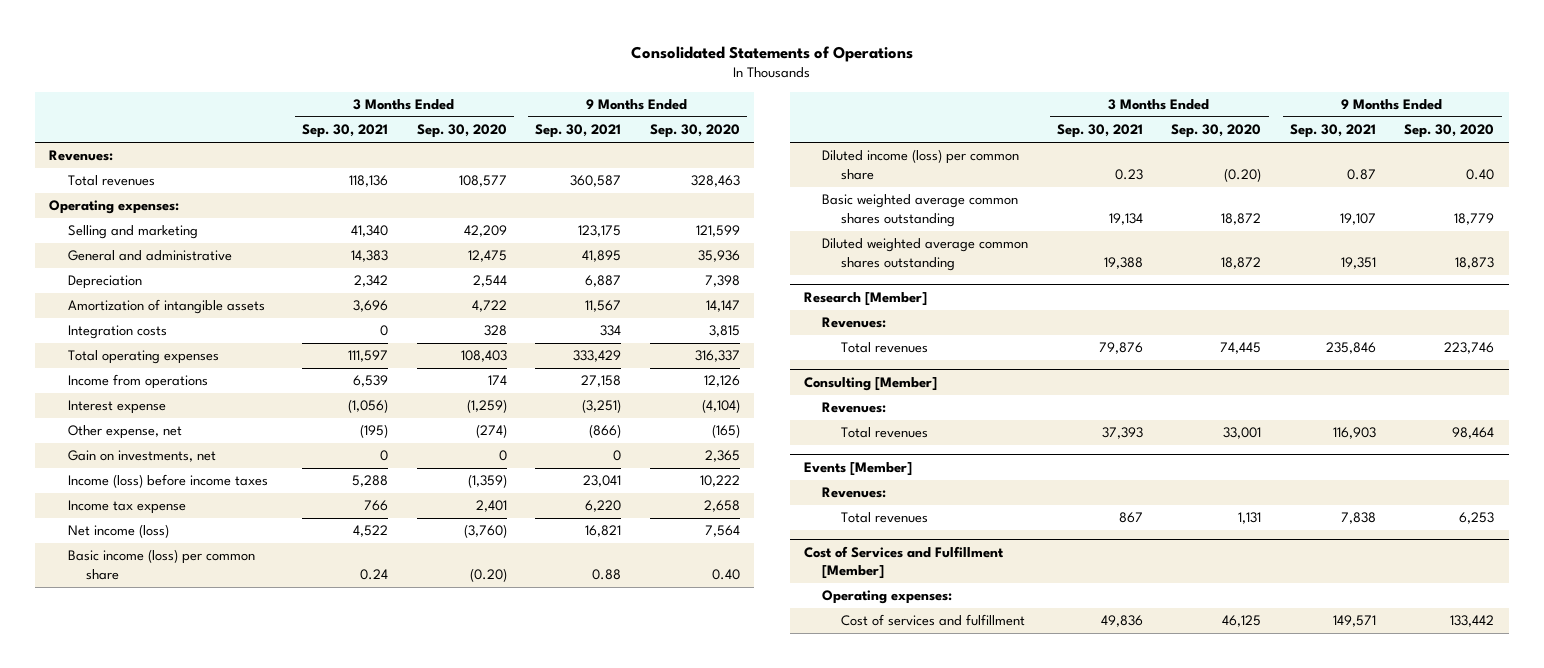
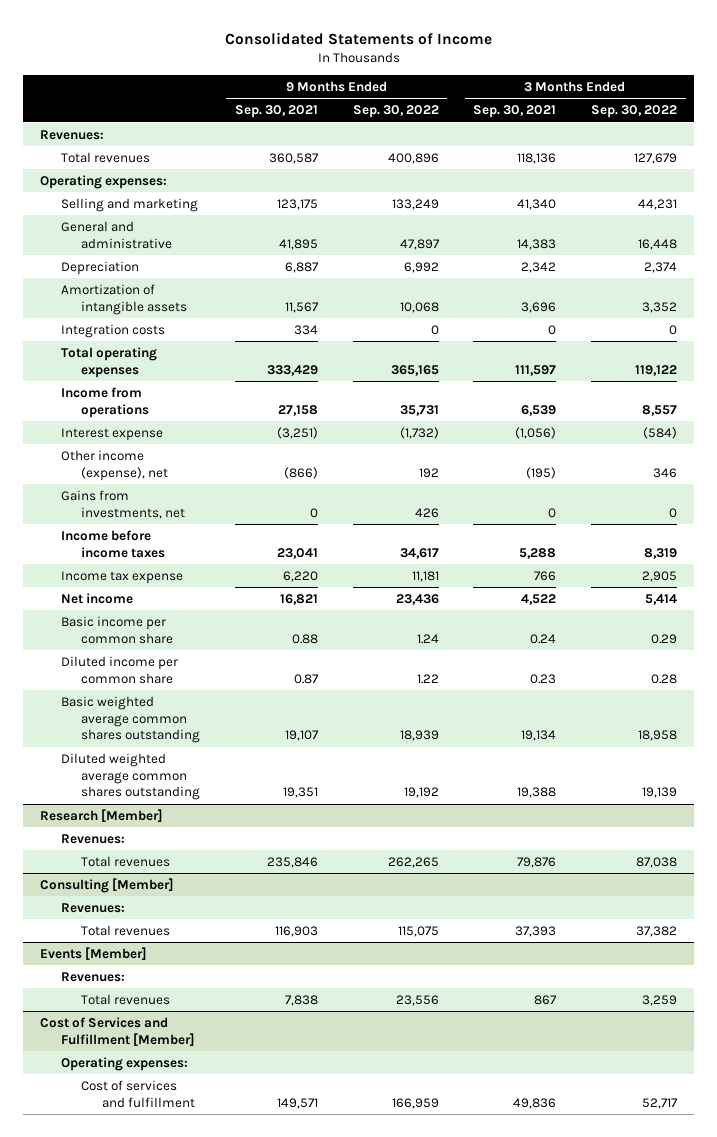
- Consolidated Statements of Operations
+ Consolidated Statements of Income
- | 3 Months Ended Sep. 30, 2021 | 3 Months Ended Sep. 30, 2020 | 9 Months Ended Sep. 30, 2021 | 9 Months Ended Sep. 30, 2020
+ | 9 Months Ended Sep. 30, 2021 | 9 Months Ended Sep. 30, 2022 | 3 Months Ended Sep. 30, 2021 | 3 Months Ended Sep. 30, 2022
- Other expense, net | (195) | (274) | (866) | (165)
- Gain on investments, net | 0 | 0 | 0 | 2,365
- Income (loss) before income taxes | 5,288 | (1,359) | 23,041 | 10,222
+ Other income (expense), net | (866) | 192 | (195) | 346
+ Gains from investments, net | 0 | 426 | 0 | 0
+ Income before income taxes | 23,041 | 34,617 | 5,288 | 8,319
- Net income (loss) | 4,522 | (3,760) | 16,821 | 7,564
- Basic income (loss) per common share | 0.24 | (0.20) | 0.88 | 0.40
- Diluted income (loss) per common share | 0.23 | (0.20) | 0.87 | 0.40
+ Net income | 16,821 | 23,436 | 4,522 | 5,414
+ Basic income per common share | 0.88 | 1.24 | 0.24 | 0.29
+ Diluted income per common share | 0.87 | 1.22 | 0.23 | 0.28

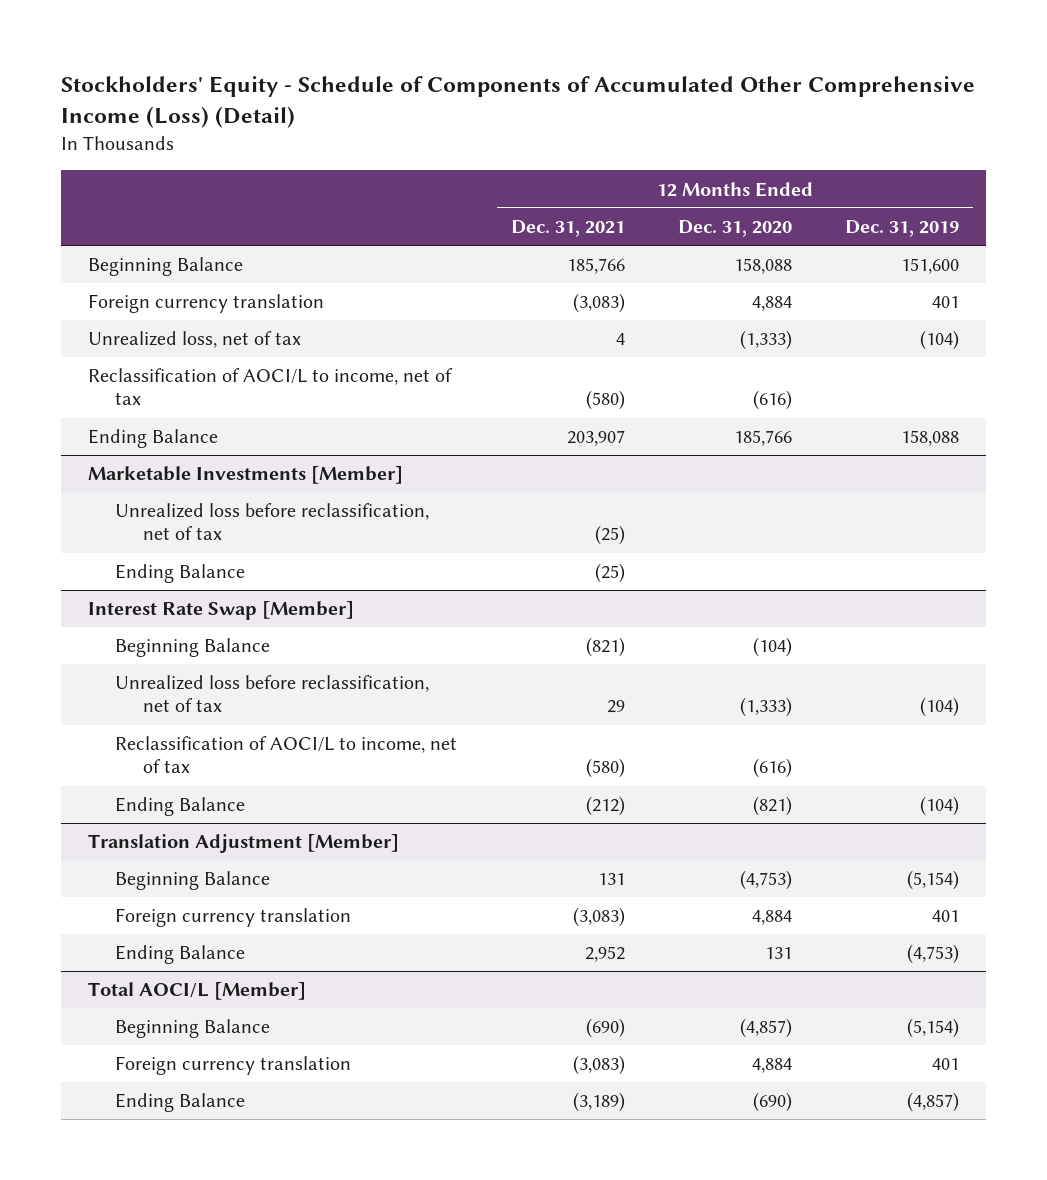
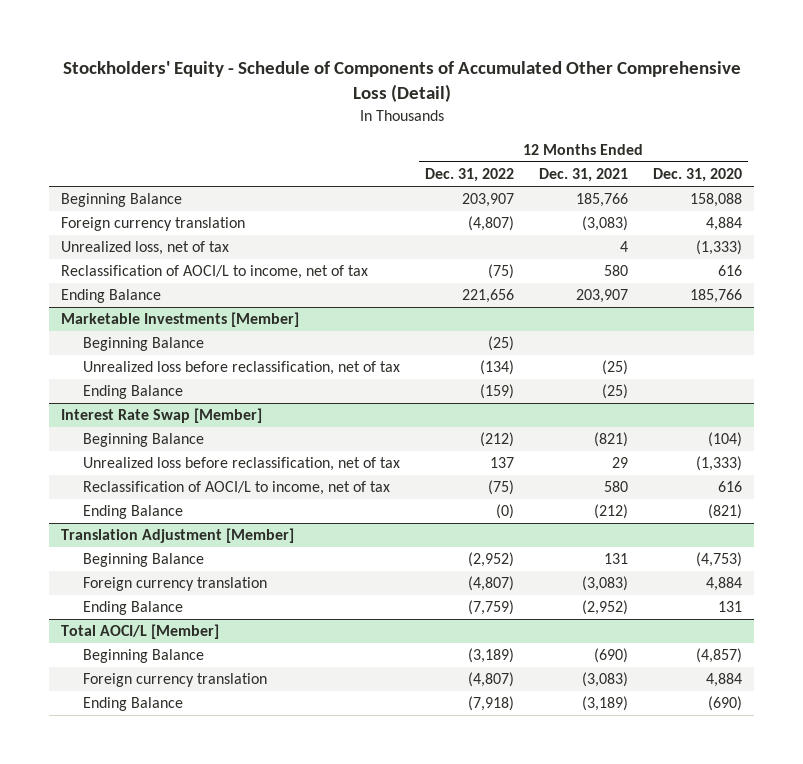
- Stockholders' Equity - Schedule of Components of Accumulated Other Comprehensive Income (Loss) (Detail)
+ Stockholders' Equity - Schedule of Components of Accumulated Other Comprehensive Loss (Detail)
- | 12 Months Ended Dec. 31, 2021 | 12 Months Ended Dec. 31, 2020 | 12 Months Ended Dec. 31, 2019
+ | 12 Months Ended Dec. 31, 2022 | 12 Months Ended Dec. 31, 2021 | 12 Months Ended Dec. 31, 2020
- Reclassification of AOCI/L to income, net of tax | (580) | (616) |
+ Reclassification of AOCI/L to income, net of tax | (75) | 580 | 616
@ Marketable Investments [Member]
+ Beginning Balance | (25) | |
@ Interest Rate Swap [Member]
- Reclassification of AOCI/L to income, net of tax | (580) | (616) |
+ Reclassification of AOCI/L to income, net of tax | (75) | 580 | 616
@ Translation Adjustment [Member]
- Ending Balance | 2,952 | 131 | (4,753)
+ Ending Balance | (7,759) | (2,952) | 131

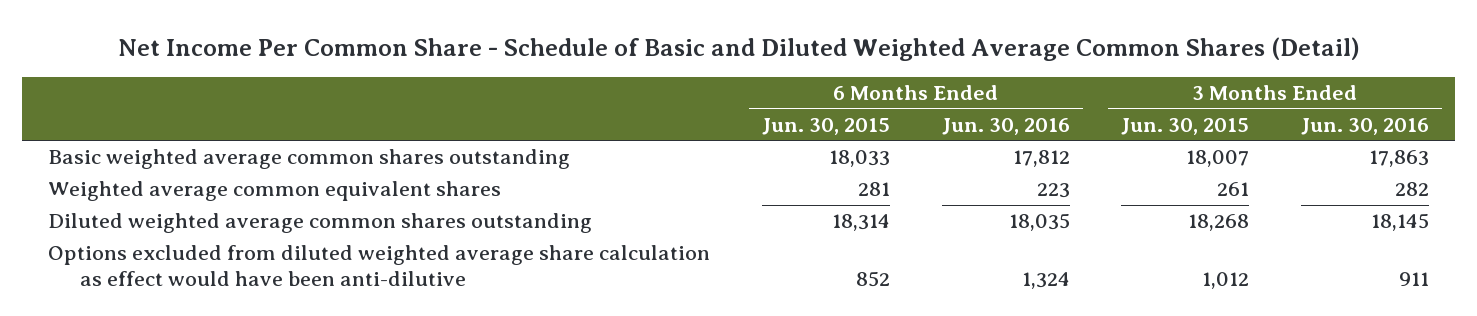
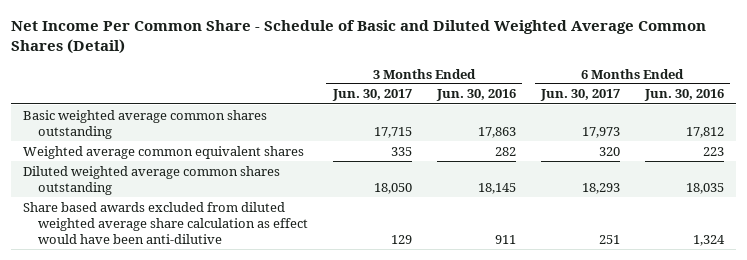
- | 6 Months Ended Jun. 30, 2015 | 6 Months Ended Jun. 30, 2016 | 3 Months Ended Jun. 30, 2015 | 3 Months Ended Jun. 30, 2016
+ | 3 Months Ended Jun. 30, 2017 | 3 Months Ended Jun. 30, 2016 | 6 Months Ended Jun. 30, 2017 | 6 Months Ended Jun. 30, 2016
- Options excluded from diluted weighted average share calculation as effect would have been anti-dilutive | 852 | 1,324 | 1,012 | 911
+ Share based awards excluded from diluted weighted average share calculation as effect would have been anti-dilutive | 129 | 911 | 251 | 1,324

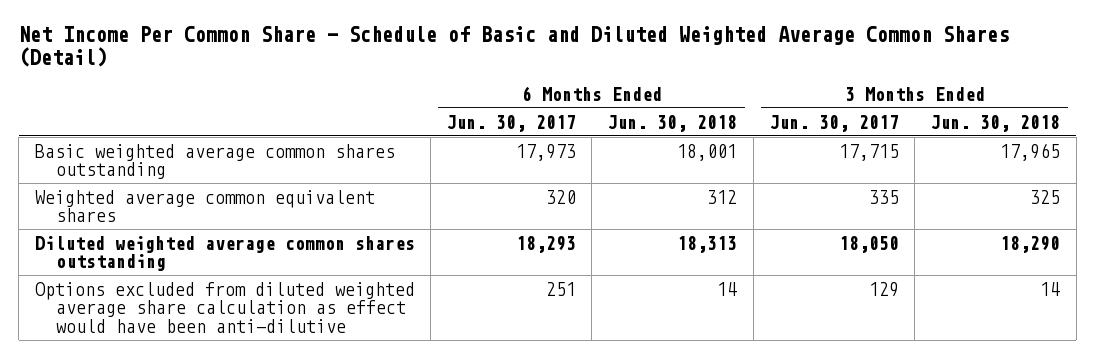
- | 3 Months Ended Jun. 30, 2017 | 3 Months Ended Jun. 30, 2016 | 6 Months Ended Jun. 30, 2017 | 6 Months Ended Jun. 30, 2016
+ | 6 Months Ended Jun. 30, 2017 | 6 Months Ended Jun. 30, 2018 | 3 Months Ended Jun. 30, 2017 | 3 Months Ended Jun. 30, 2018
- Share based awards excluded from diluted weighted average share calculation as effect would have been anti-dilutive | 129 | 911 | 251 | 1,324
+ Options excluded from diluted weighted average share calculation as effect would have been anti-dilutive | 251 | 14 | 129 | 14

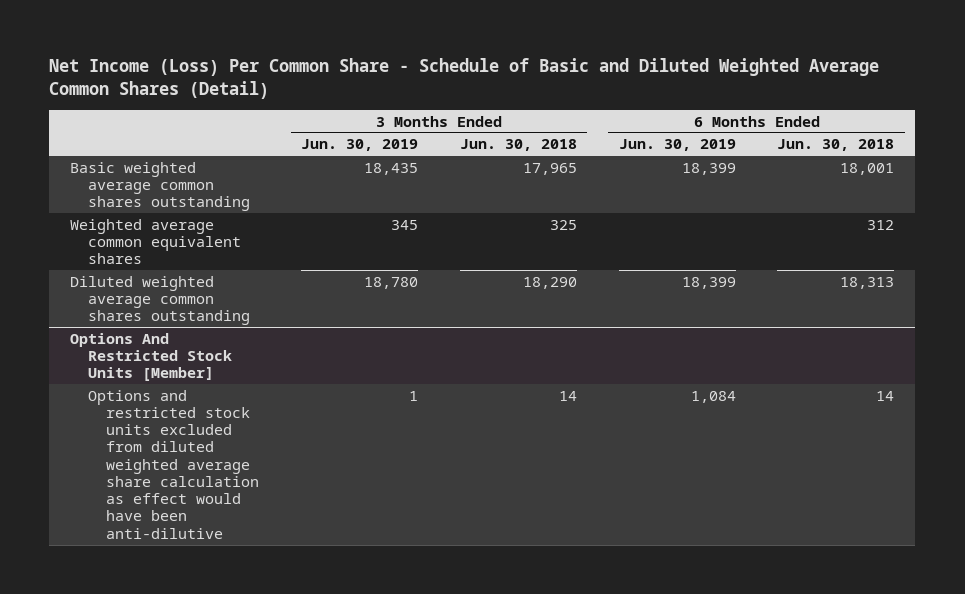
- Net Income Per Common Share - Schedule of Basic and Diluted Weighted Average Common Shares (Detail)
+ Net Income (Loss) Per Common Share - Schedule of Basic and Diluted Weighted Average Common Shares (Detail)
- | 6 Months Ended Jun. 30, 2017 | 6 Months Ended Jun. 30, 2018 | 3 Months Ended Jun. 30, 2017 | 3 Months Ended Jun. 30, 2018
+ | 3 Months Ended Jun. 30, 2019 | 3 Months Ended Jun. 30, 2018 | 6 Months Ended Jun. 30, 2019 | 6 Months Ended Jun. 30, 2018
- Options excluded from diluted weighted average share calculation as effect would have been anti-dilutive | 251 | 14 | 129 | 14
+ Options And Restricted Stock Units [Member]
+ Options and restricted stock units excluded from diluted weighted average share calculation as effect would have been anti-dilutive | 1 | 14 | 1,084 | 14

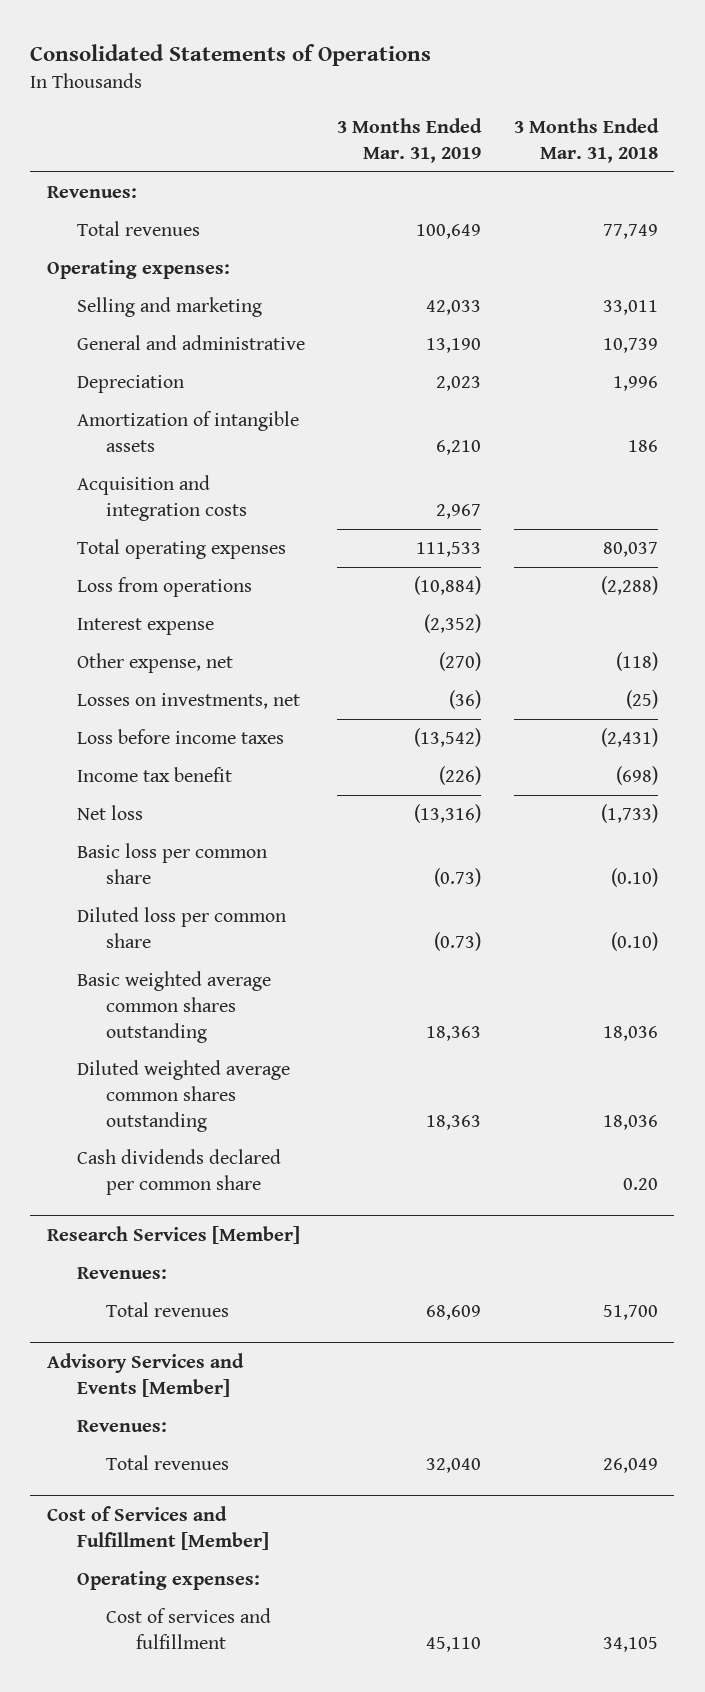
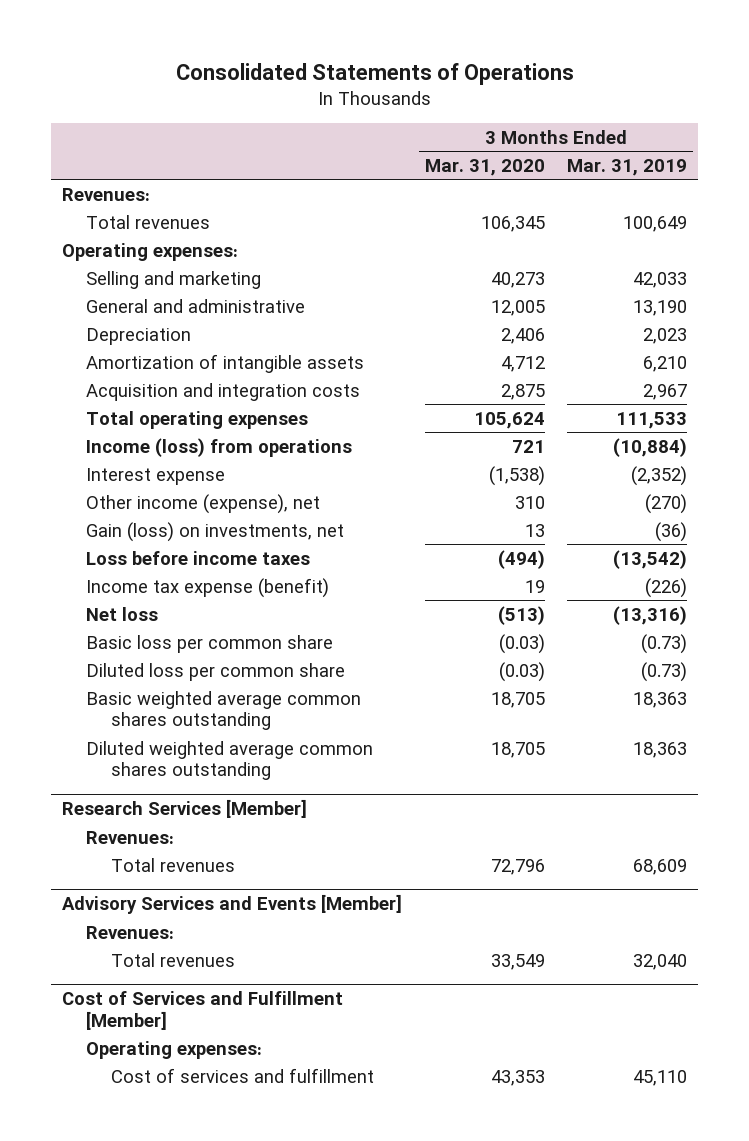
- | 3 Months Ended Mar. 31, 2019 | 3 Months Ended Mar. 31, 2018
+ | 3 Months Ended Mar. 31, 2020 | 3 Months Ended Mar. 31, 2019
- Loss from operations | (10,884) | (2,288)
+ Income (loss) from operations | 721 | (10,884)
- Other expense, net | (270) | (118)
- Losses on investments, net | (36) | (25)
+ Other income (expense), net | 310 | (270)
+ Gain (loss) on investments, net | 13 | (36)
- Income tax benefit | (226) | (698)
+ Income tax expense (benefit) | 19 | (226)
- Cash dividends declared per common share | | 0.20

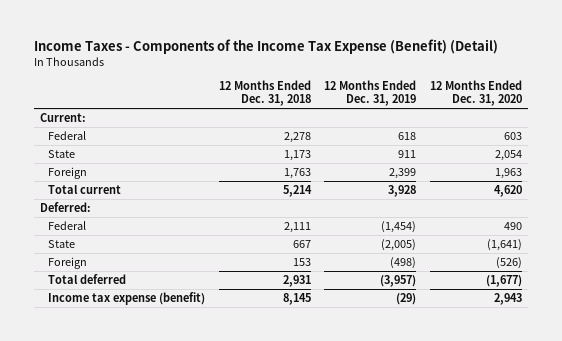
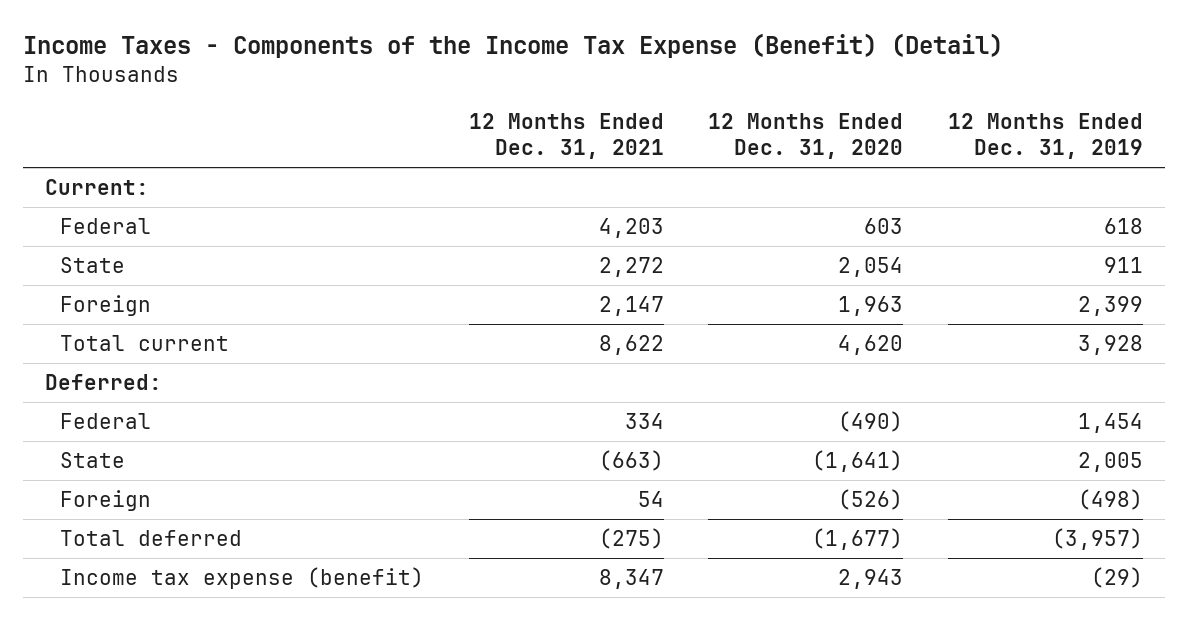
- | 12 Months Ended Dec. 31, 2018 | 12 Months Ended Dec. 31, 2019 | 12 Months Ended Dec. 31, 2020
+ | 12 Months Ended Dec. 31, 2021 | 12 Months Ended Dec. 31, 2020 | 12 Months Ended Dec. 31, 2019
- Federal | 2,111 | (1,454) | 490
- State | 667 | (2,005) | (1,641)
+ Federal | 334 | (490) | 1,454
+ State | (663) | (1,641) | 2,005

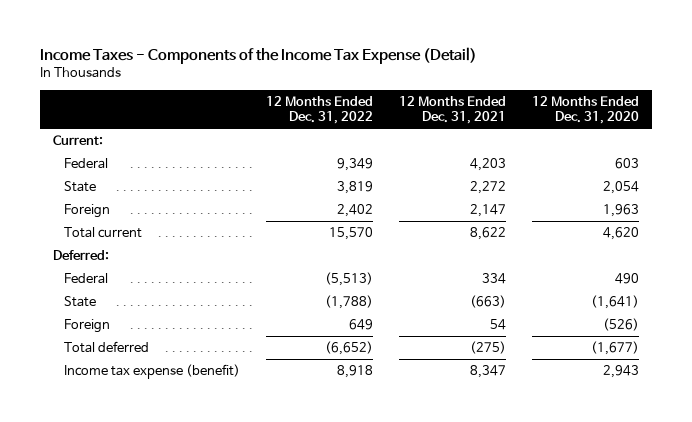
- Income Taxes - Components of the Income Tax Expense (Benefit) (Detail)
+ Income Taxes - Components of the Income Tax Expense (Detail)
- | 12 Months Ended Dec. 31, 2021 | 12 Months Ended Dec. 31, 2020 | 12 Months Ended Dec. 31, 2019
+ | 12 Months Ended Dec. 31, 2022 | 12 Months Ended Dec. 31, 2021 | 12 Months Ended Dec. 31, 2020
- Federal | 334 | (490) | 1,454
+ Federal | (5,513) | 334 | 490

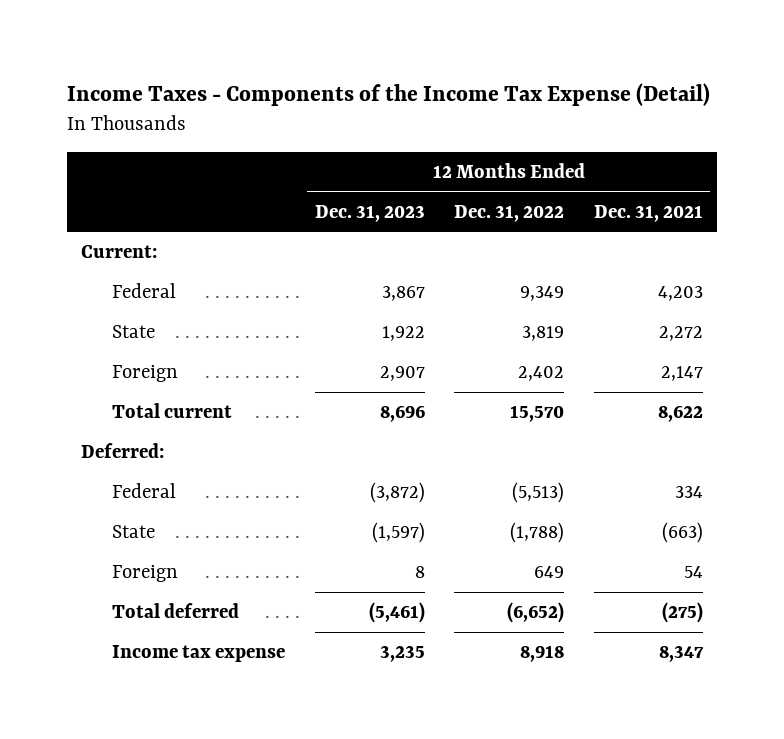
- | 12 Months Ended Dec. 31, 2022 | 12 Months Ended Dec. 31, 2021 | 12 Months Ended Dec. 31, 2020
+ | 12 Months Ended Dec. 31, 2023 | 12 Months Ended Dec. 31, 2022 | 12 Months Ended Dec. 31, 2021
- Income tax expense (benefit) | 8,918 | 8,347 | 2,943
+ Income tax expense | 3,235 | 8,918 | 8,347

